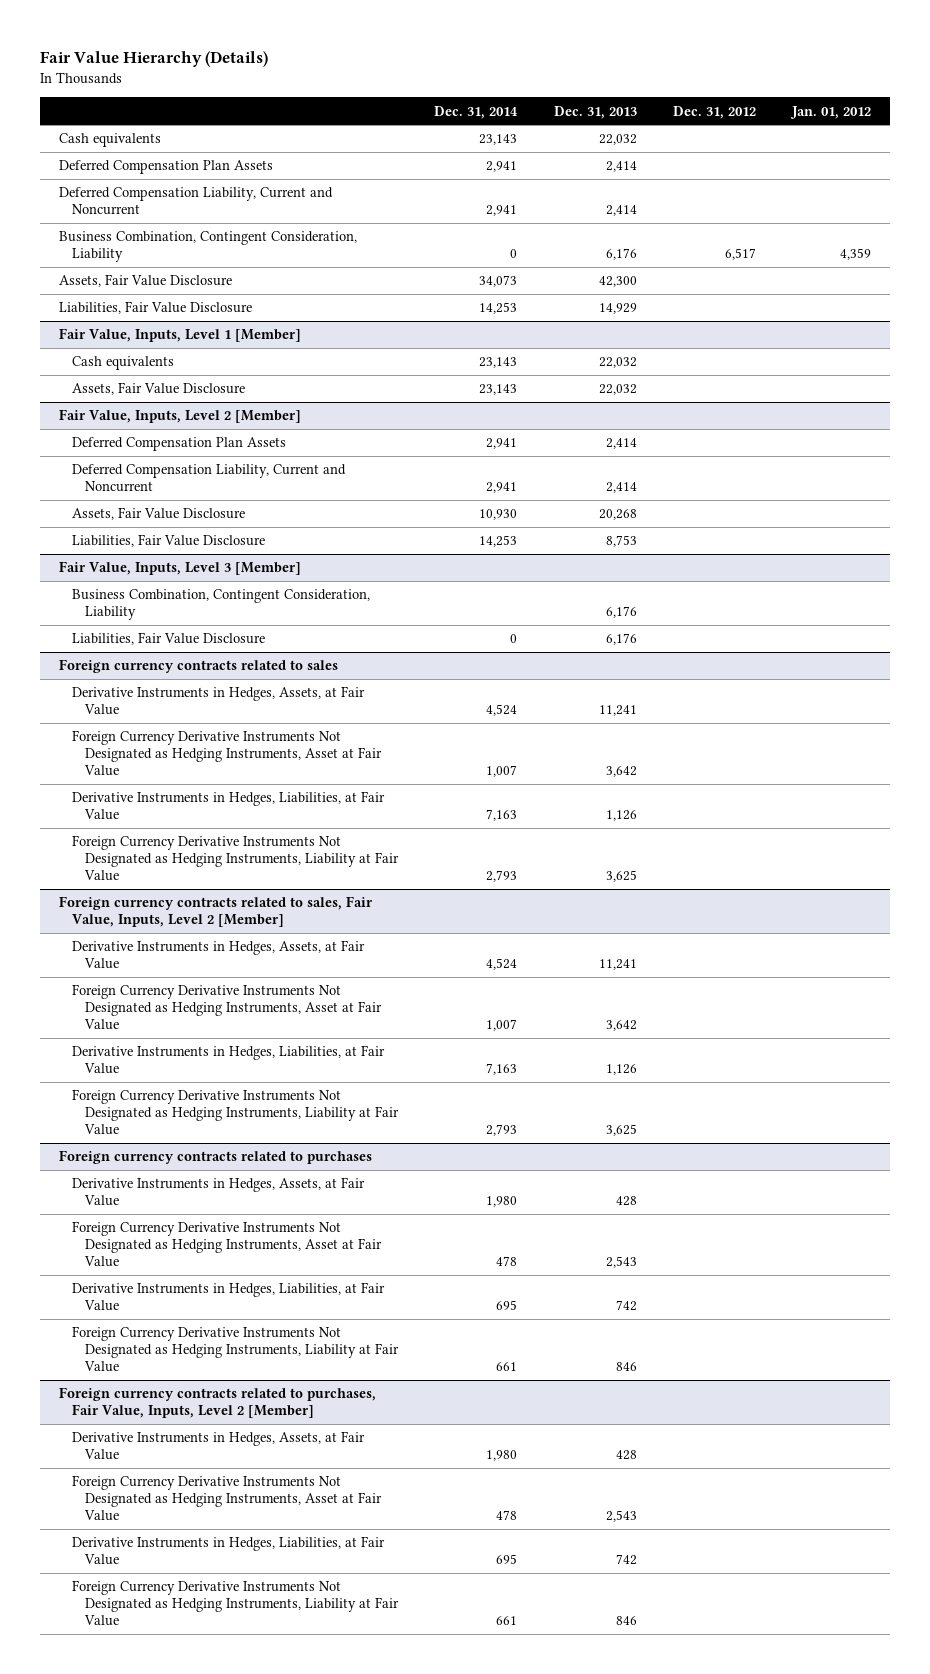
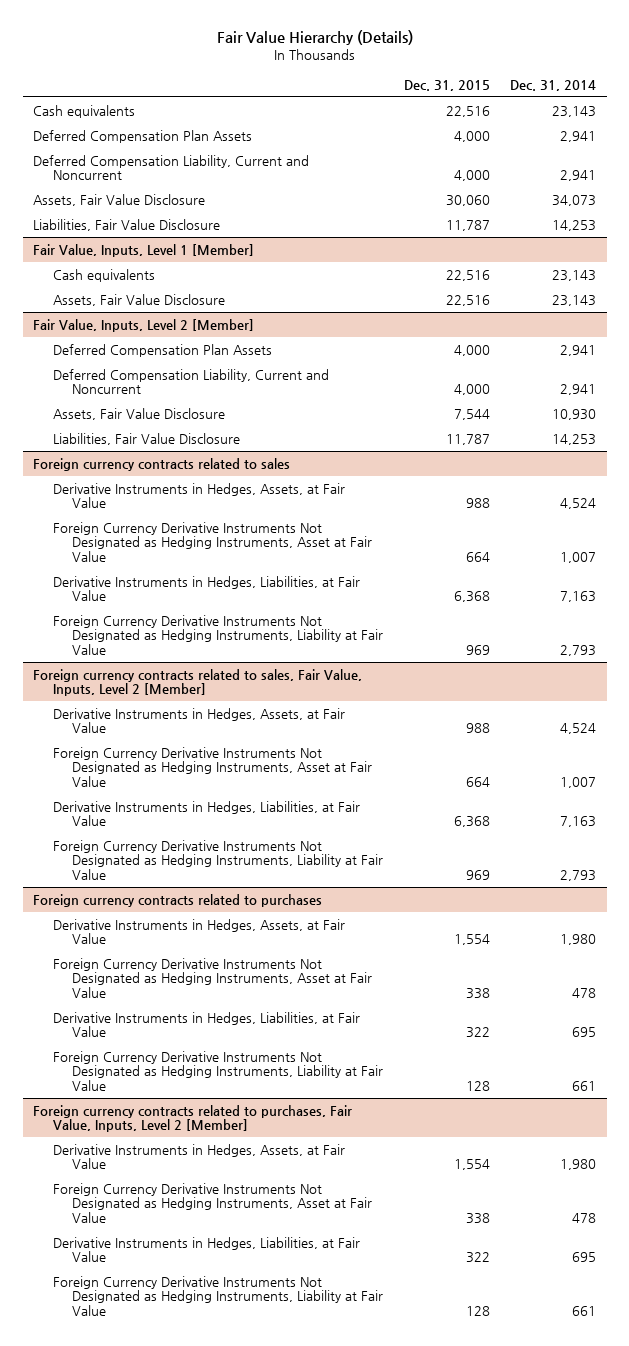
- | Dec. 31, 2014 | Dec. 31, 2013 | Dec. 31, 2012 | Jan. 01, 2012
+ | Dec. 31, 2015 | Dec. 31, 2014
- Business Combination, Contingent Consideration, Liability | 0 | 6,176 | 6,517 | 4,359
- Fair Value, Inputs, Level 3 [Member]
- Business Combination, Contingent Consideration, Liability | | 6,176 | |
- Liabilities, Fair Value Disclosure | 0 | 6,176 | |

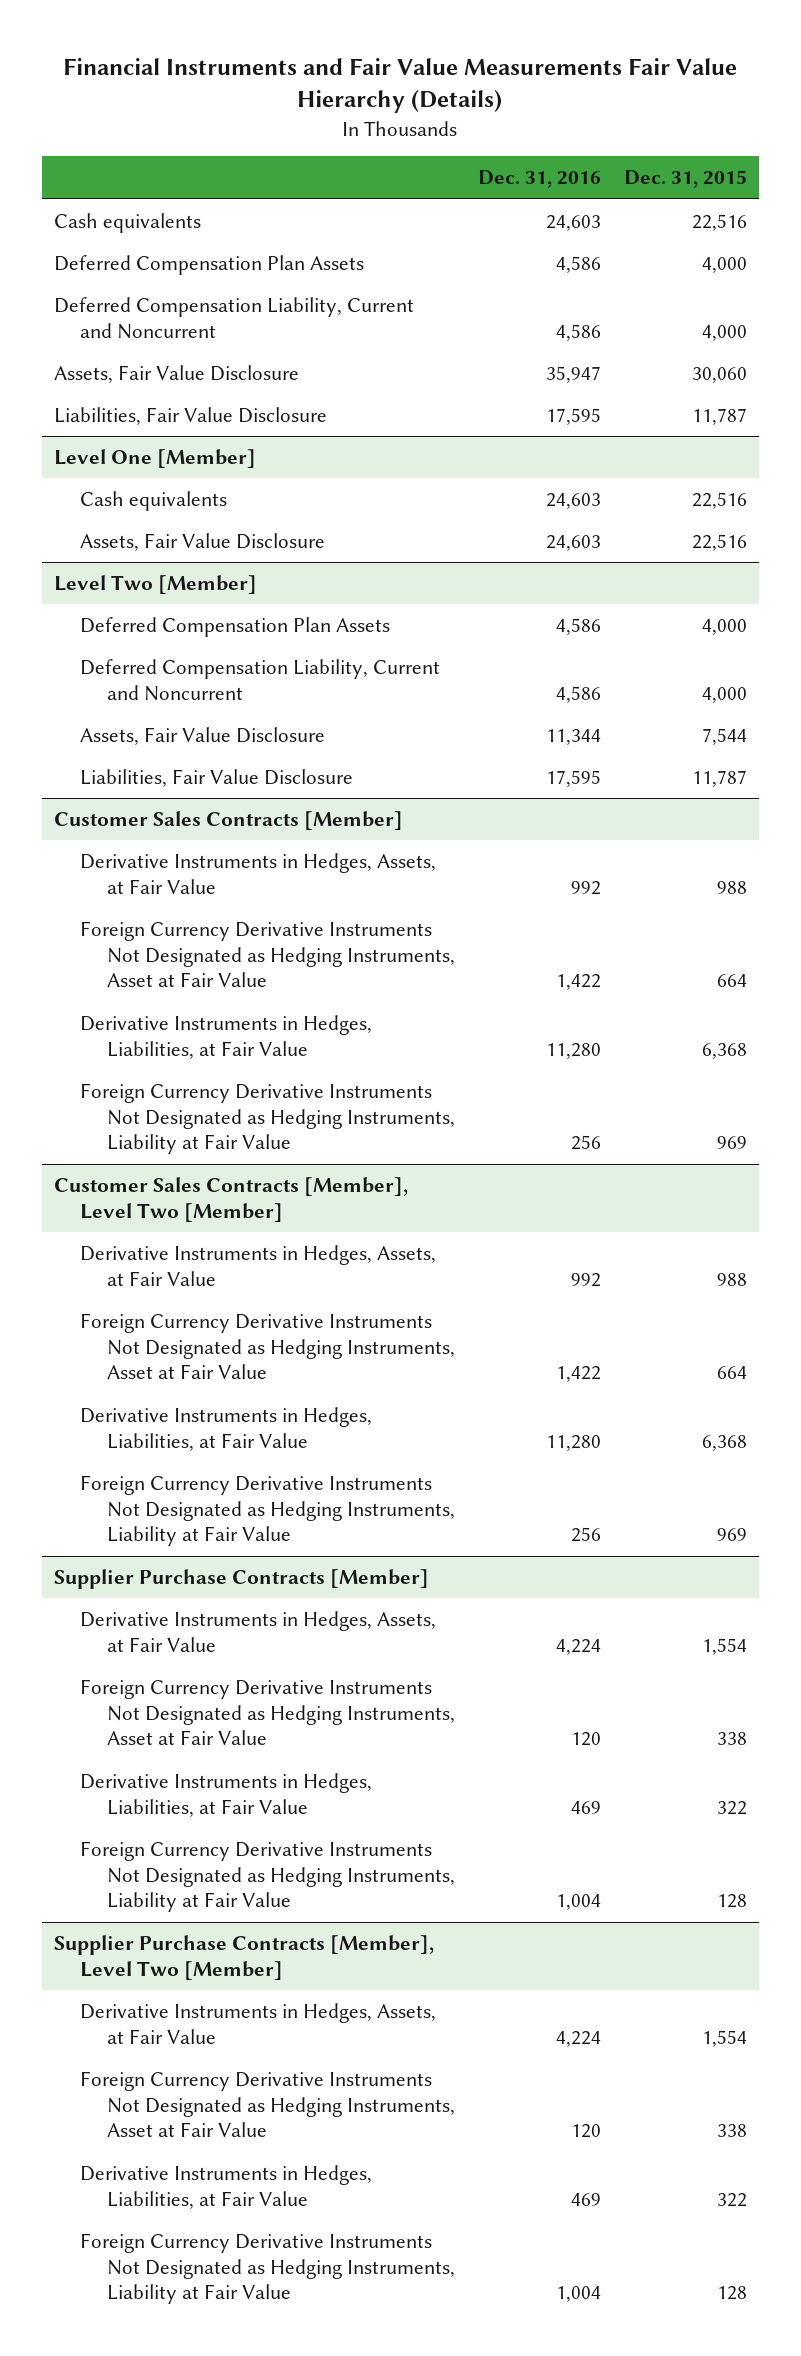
- Fair Value Hierarchy (Details)
+ Financial Instruments and Fair Value Measurements Fair Value Hierarchy (Details)
- | Dec. 31, 2015 | Dec. 31, 2014
+ | Dec. 31, 2016 | Dec. 31, 2015
- Fair Value, Inputs, Level 1 [Member]
+ Level One [Member]
- Fair Value, Inputs, Level 2 [Member]
+ Level Two [Member]
- Foreign currency contracts related to sales
+ Customer Sales Contracts [Member]
- Foreign currency contracts related to sales, Fair Value, Inputs, Level 2 [Member]
+ Customer Sales Contracts [Member], Level Two [Member]
- Foreign currency contracts related to purchases
+ Supplier Purchase Contracts [Member]
- Foreign currency contracts related to purchases, Fair Value, Inputs, Level 2 [Member]
+ Supplier Purchase Contracts [Member], Level Two [Member]

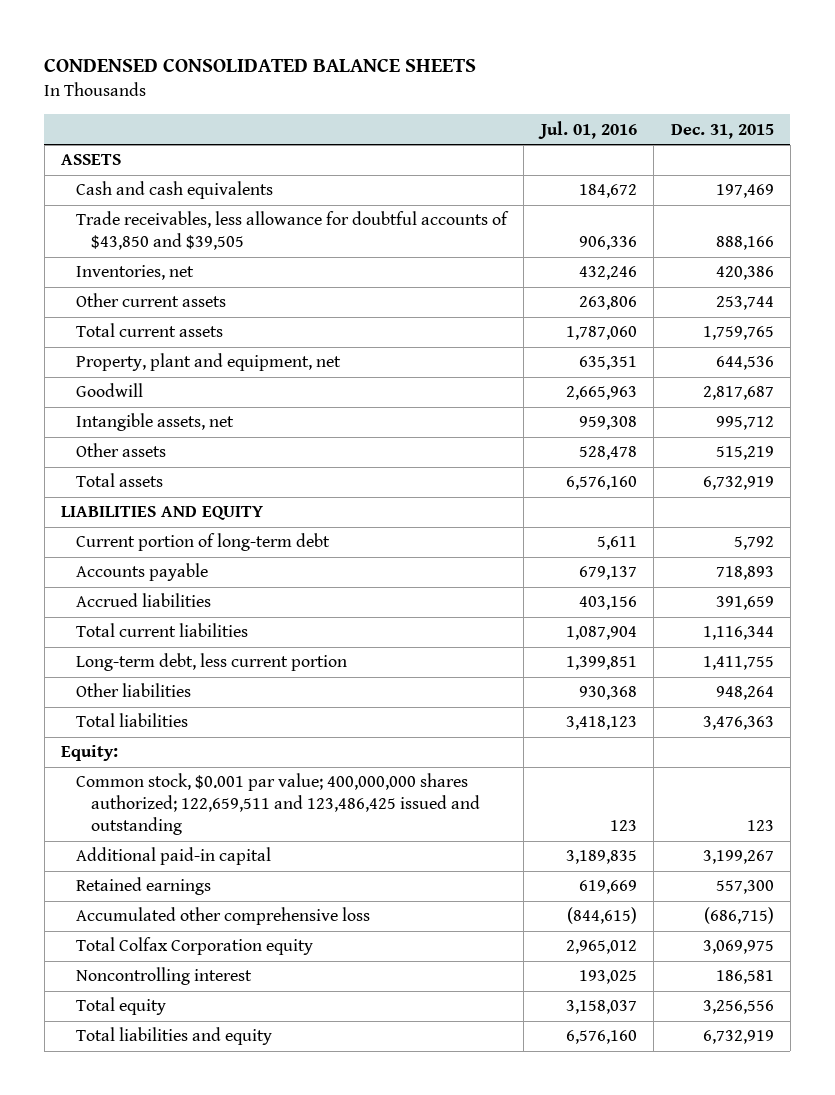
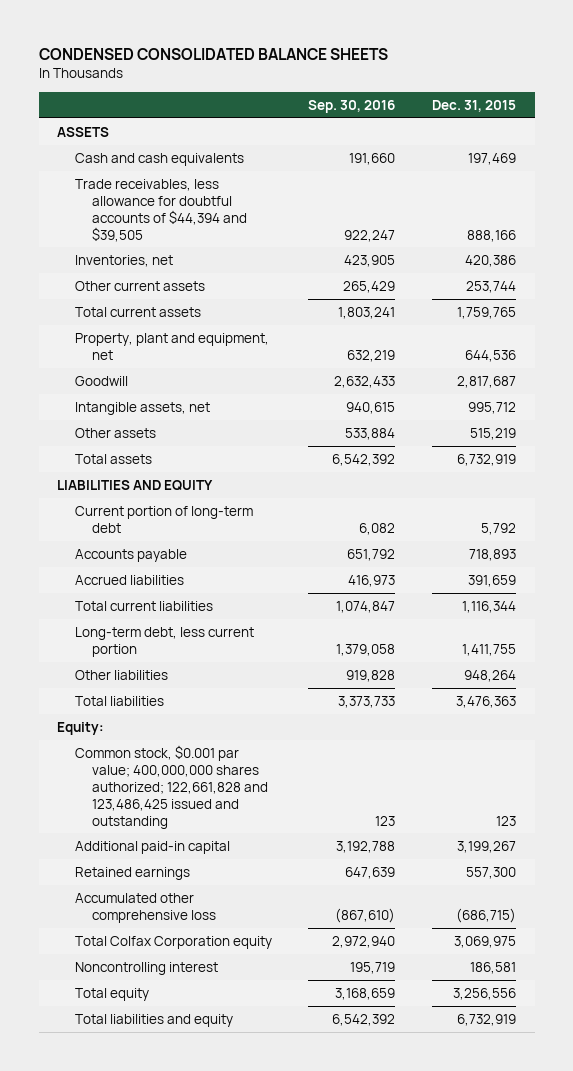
- | Jul. 01, 2016 | Dec. 31, 2015
+ | Sep. 30, 2016 | Dec. 31, 2015
- Trade receivables, less allowance for doubtful accounts of $43,850 and $39,505 | 906,336 | 888,166
+ Trade receivables, less allowance for doubtful accounts of $44,394 and $39,505 | 922,247 | 888,166
- Common stock, $0.001 par value; 400,000,000 shares authorized; 122,659,511 and 123,486,425 issued and outstanding | 123 | 123
+ Common stock, $0.001 par value; 400,000,000 shares authorized; 122,661,828 and 123,486,425 issued and outstanding | 123 | 123

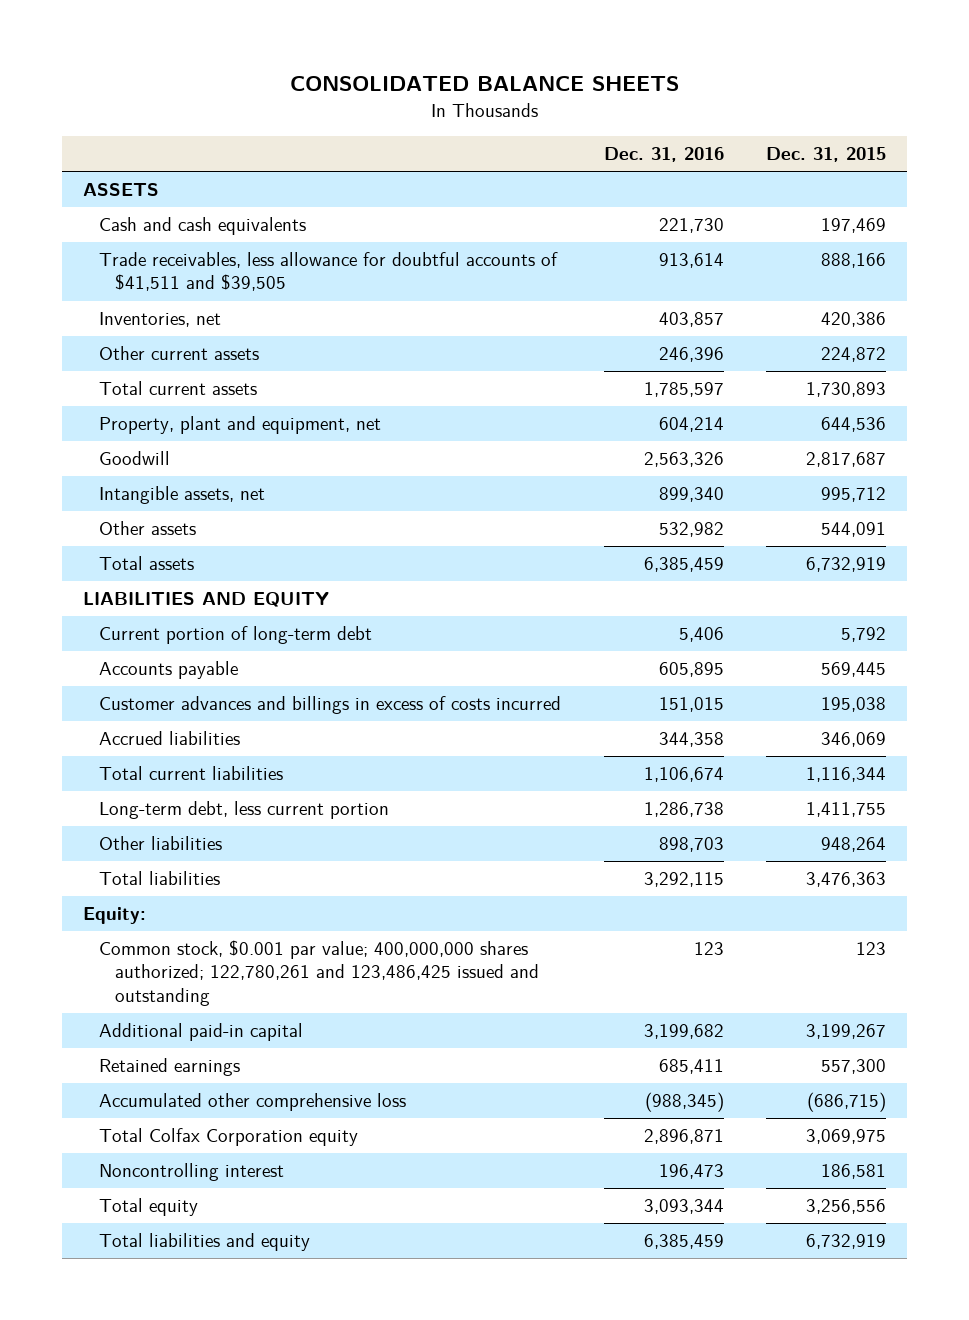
- CONDENSED CONSOLIDATED BALANCE SHEETS
+ CONSOLIDATED BALANCE SHEETS
- | Sep. 30, 2016 | Dec. 31, 2015
+ | Dec. 31, 2016 | Dec. 31, 2015
- Trade receivables, less allowance for doubtful accounts of $44,394 and $39,505 | 922,247 | 888,166
+ Trade receivables, less allowance for doubtful accounts of $41,511 and $39,505 | 913,614 | 888,166
- Other current assets | 265,429 | 253,744
- Total current assets | 1,803,241 | 1,759,765
+ Other current assets | 246,396 | 224,872
+ Total current assets | 1,785,597 | 1,730,893
- Other assets | 533,884 | 515,219
+ Other assets | 532,982 | 544,091
- Accounts payable | 651,792 | 718,893
- Accrued liabilities | 416,973 | 391,659
+ Accounts payable | 605,895 | 569,445
+ Customer advances and billings in excess of costs incurred | 151,015 | 195,038
+ Accrued liabilities | 344,358 | 346,069
- Common stock, $0.001 par value; 400,000,000 shares authorized; 122,661,828 and 123,486,425 issued and outstanding | 123 | 123
+ Common stock, $0.001 par value; 400,000,000 shares authorized; 122,780,261 and 123,486,425 issued and outstanding | 123 | 123

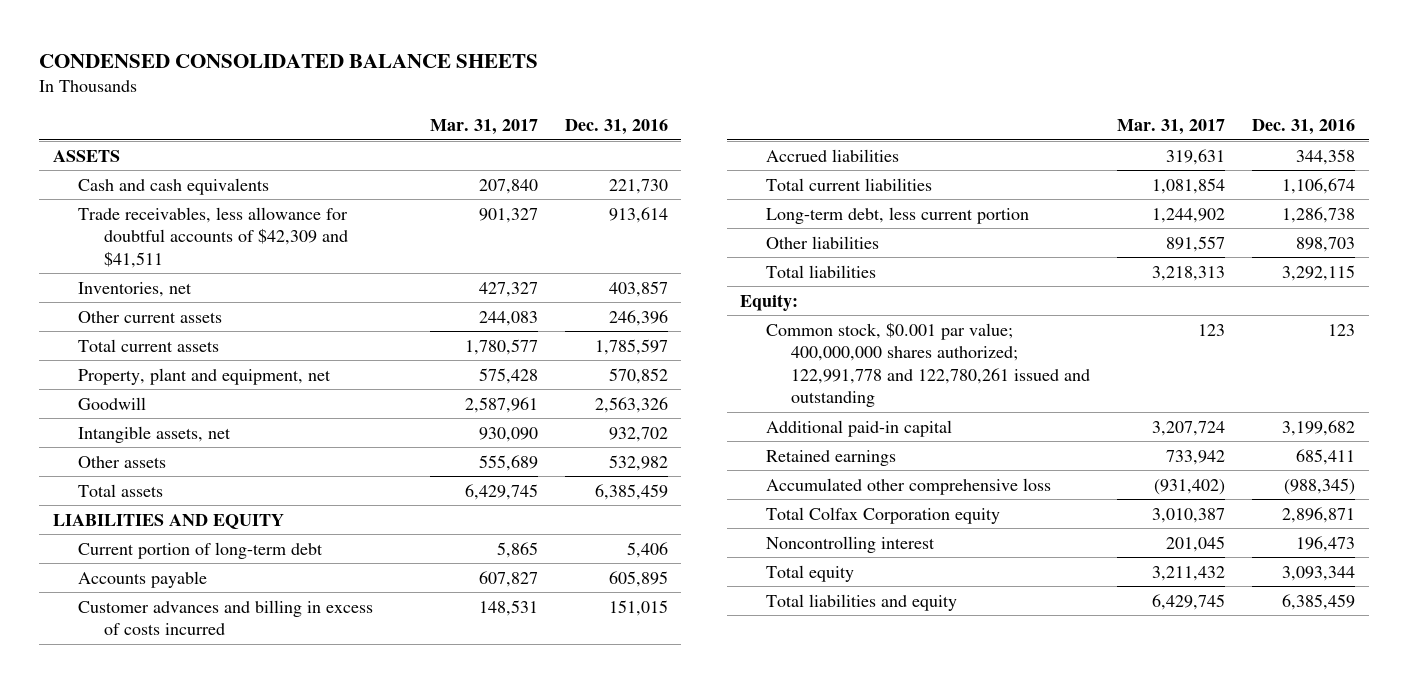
- CONSOLIDATED BALANCE SHEETS
+ CONDENSED CONSOLIDATED BALANCE SHEETS
- | Dec. 31, 2016 | Dec. 31, 2015
+ | Mar. 31, 2017 | Dec. 31, 2016
- Trade receivables, less allowance for doubtful accounts of $41,511 and $39,505 | 913,614 | 888,166
+ Trade receivables, less allowance for doubtful accounts of $42,309 and $41,511 | 901,327 | 913,614
- Property, plant and equipment, net | 604,214 | 644,536
+ Property, plant and equipment, net | 575,428 | 570,852
- Intangible assets, net | 899,340 | 995,712
+ Intangible assets, net | 930,090 | 932,702
- Customer advances and billings in excess of costs incurred | 151,015 | 195,038
+ Customer advances and billing in excess of costs incurred | 148,531 | 151,015
- Common stock, $0.001 par value; 400,000,000 shares authorized; 122,780,261 and 123,486,425 issued and outstanding | 123 | 123
+ Common stock, $0.001 par value; 400,000,000 shares authorized; 122,991,778 and 122,780,261 issued and outstanding | 123 | 123

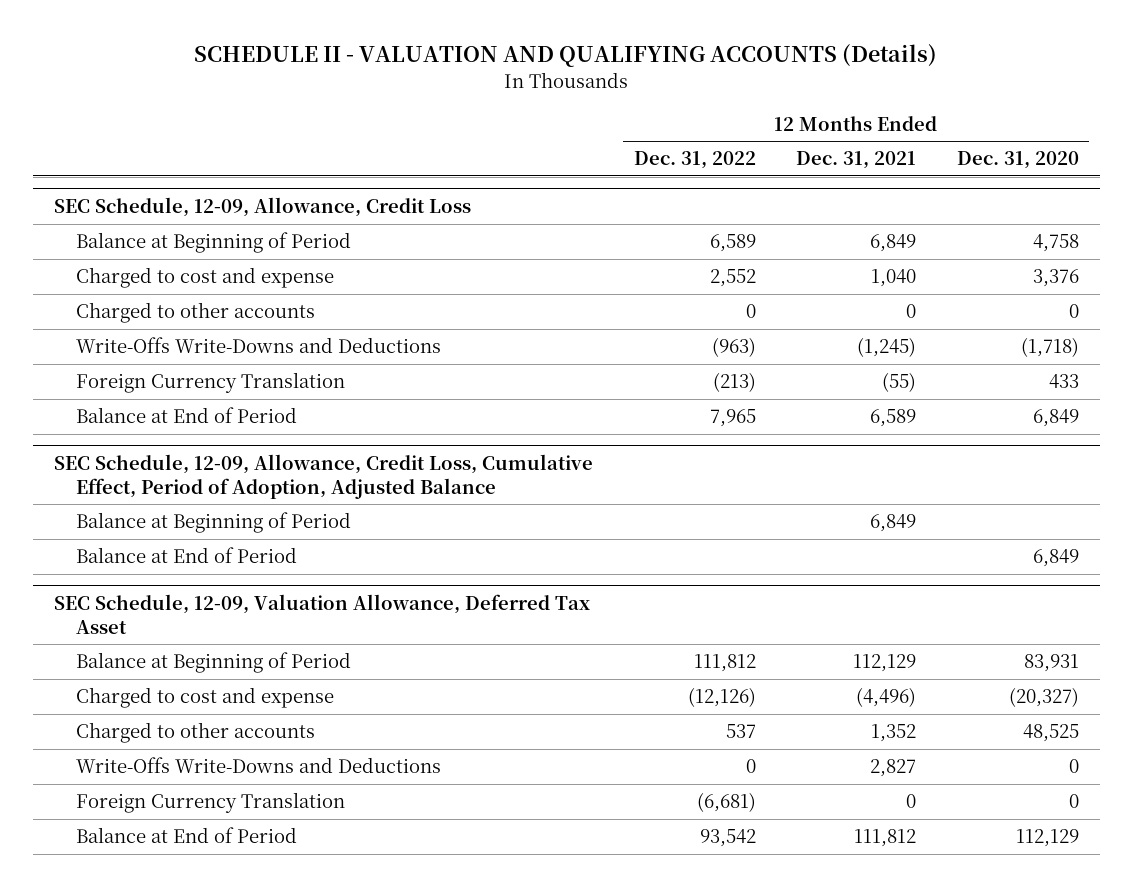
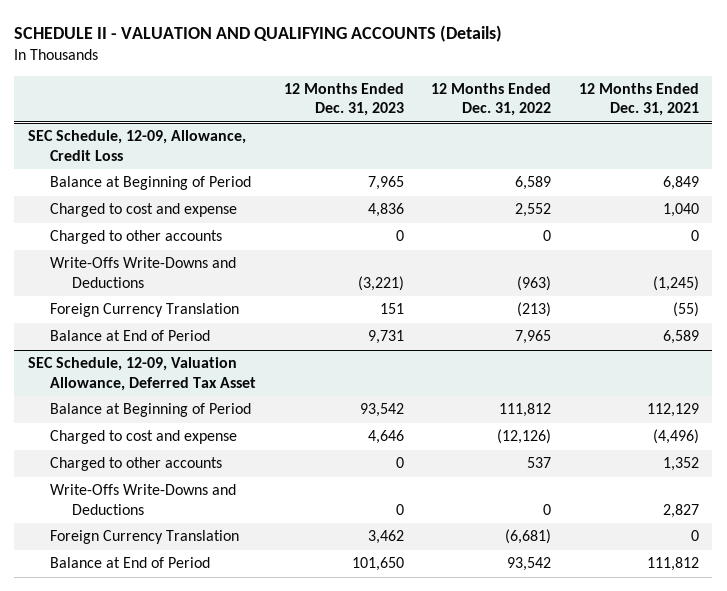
- | 12 Months Ended Dec. 31, 2022 | 12 Months Ended Dec. 31, 2021 | 12 Months Ended Dec. 31, 2020
+ | 12 Months Ended Dec. 31, 2023 | 12 Months Ended Dec. 31, 2022 | 12 Months Ended Dec. 31, 2021
- SEC Schedule, 12-09, Allowance, Credit Loss, Cumulative Effect, Period of Adoption, Adjusted Balance
- Balance at Beginning of Period | | 6,849 |
- Balance at End of Period | | | 6,849

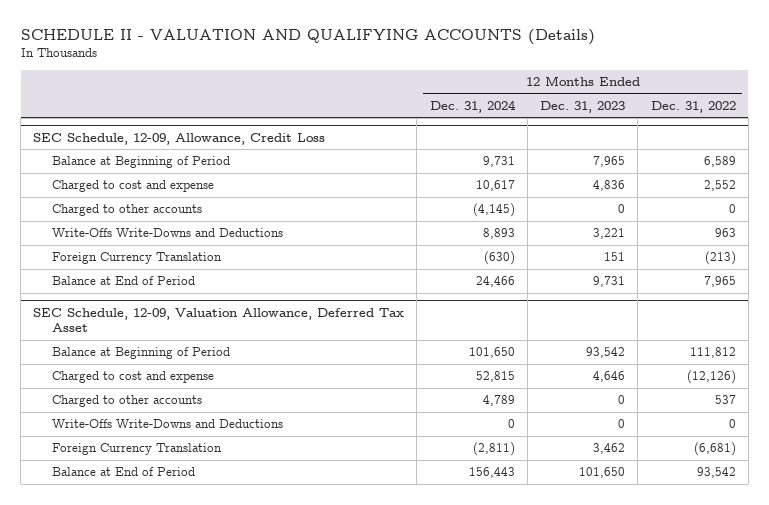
- | 12 Months Ended Dec. 31, 2023 | 12 Months Ended Dec. 31, 2022 | 12 Months Ended Dec. 31, 2021
+ | 12 Months Ended Dec. 31, 2024 | 12 Months Ended Dec. 31, 2023 | 12 Months Ended Dec. 31, 2022
@ SEC Schedule, 12-09, Allowance, Credit Loss
- Write-Offs Write-Downs and Deductions | (3,221) | (963) | (1,245)
+ Write-Offs Write-Downs and Deductions | 8,893 | 3,221 | 963

